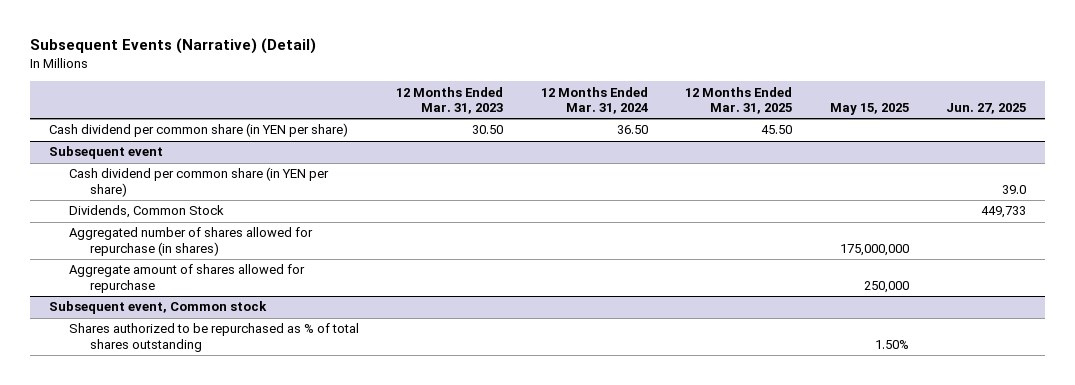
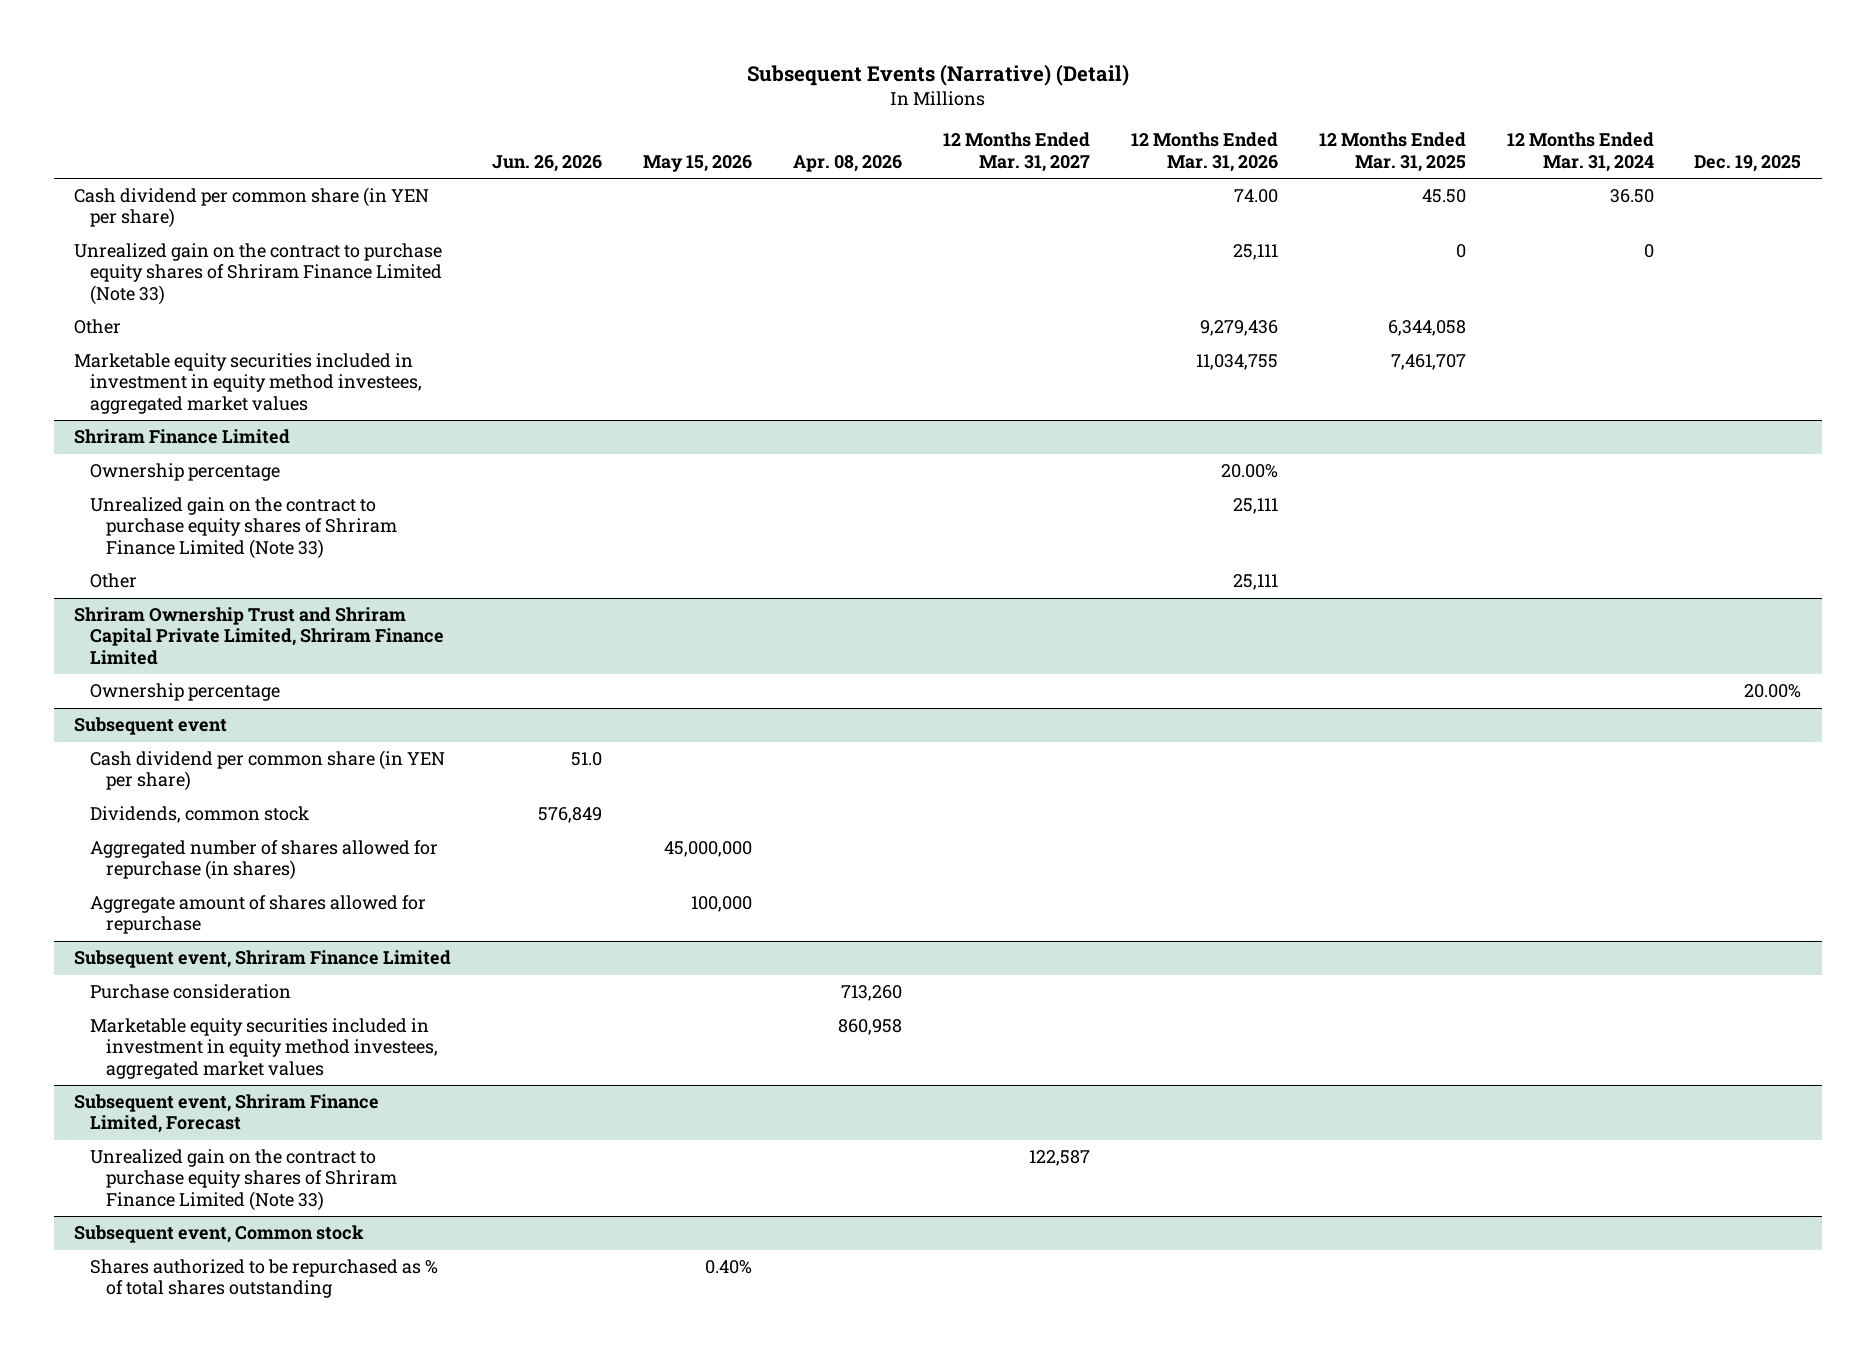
- | 12 Months Ended Mar. 31, 2023 | 12 Months Ended Mar. 31, 2024 | 12 Months Ended Mar. 31, 2025 | May 15, 2025 | Jun. 27, 2025
+ | Jun. 26, 2026 | May 15, 2026 | Apr. 08, 2026 | 12 Months Ended Mar. 31, 2027 | 12 Months Ended Mar. 31, 2026 | 12 Months Ended Mar. 31, 2025 | 12 Months Ended Mar. 31, 2024 | Dec. 19, 2025
+ Unrealized gain on the contract to purchase equity shares of Shriram Finance Limited (Note 33) | | | | | 25,111 | 0 | 0 |
+ Other | | | | | 9,279,436 | 6,344,058 | |
+ Marketable equity securities included in investment in equity method investees, aggregated market values | | | | | 11,034,755 | 7,461,707 | |
+ Shriram Finance Limited
+ Ownership percentage | | | | | 20.00% | | |
+ Unrealized gain on the contract to purchase equity shares of Shriram Finance Limited (Note 33) | | | | | 25,111 | | |
+ Other | | | | | 25,111 | | |
+ Shriram Ownership Trust and Shriram Capital Private Limited, Shriram Finance Limited
+ Ownership percentage | | | | | | | | 20.00%
@ Subsequent event
- Dividends, Common Stock | | | | | 449,733
+ Dividends, common stock | 576,849 | | | | | | |
+ Subsequent event, Shriram Finance Limited
+ Purchase consideration | | | 713,260 | | | | |
+ Marketable equity securities included in investment in equity method investees, aggregated market values | | | 860,958 | | | | |
+ Subsequent event, Shriram Finance Limited, Forecast
+ Unrealized gain on the contract to purchase equity shares of Shriram Finance Limited (Note 33) | | | | 122,587 | | | |

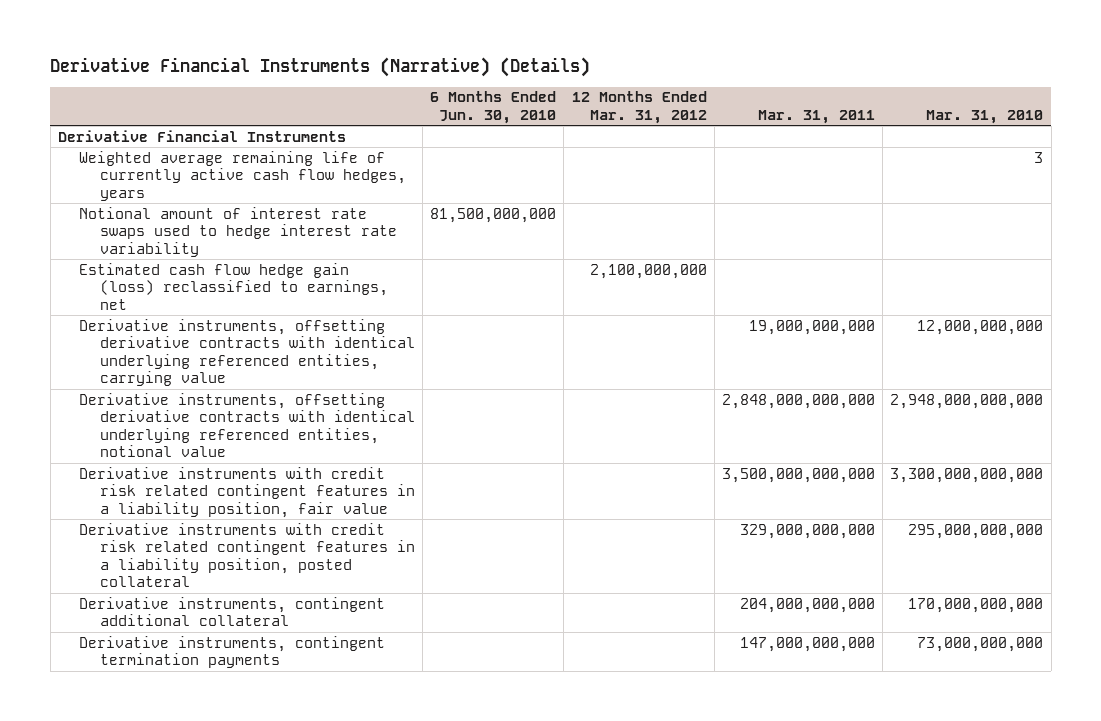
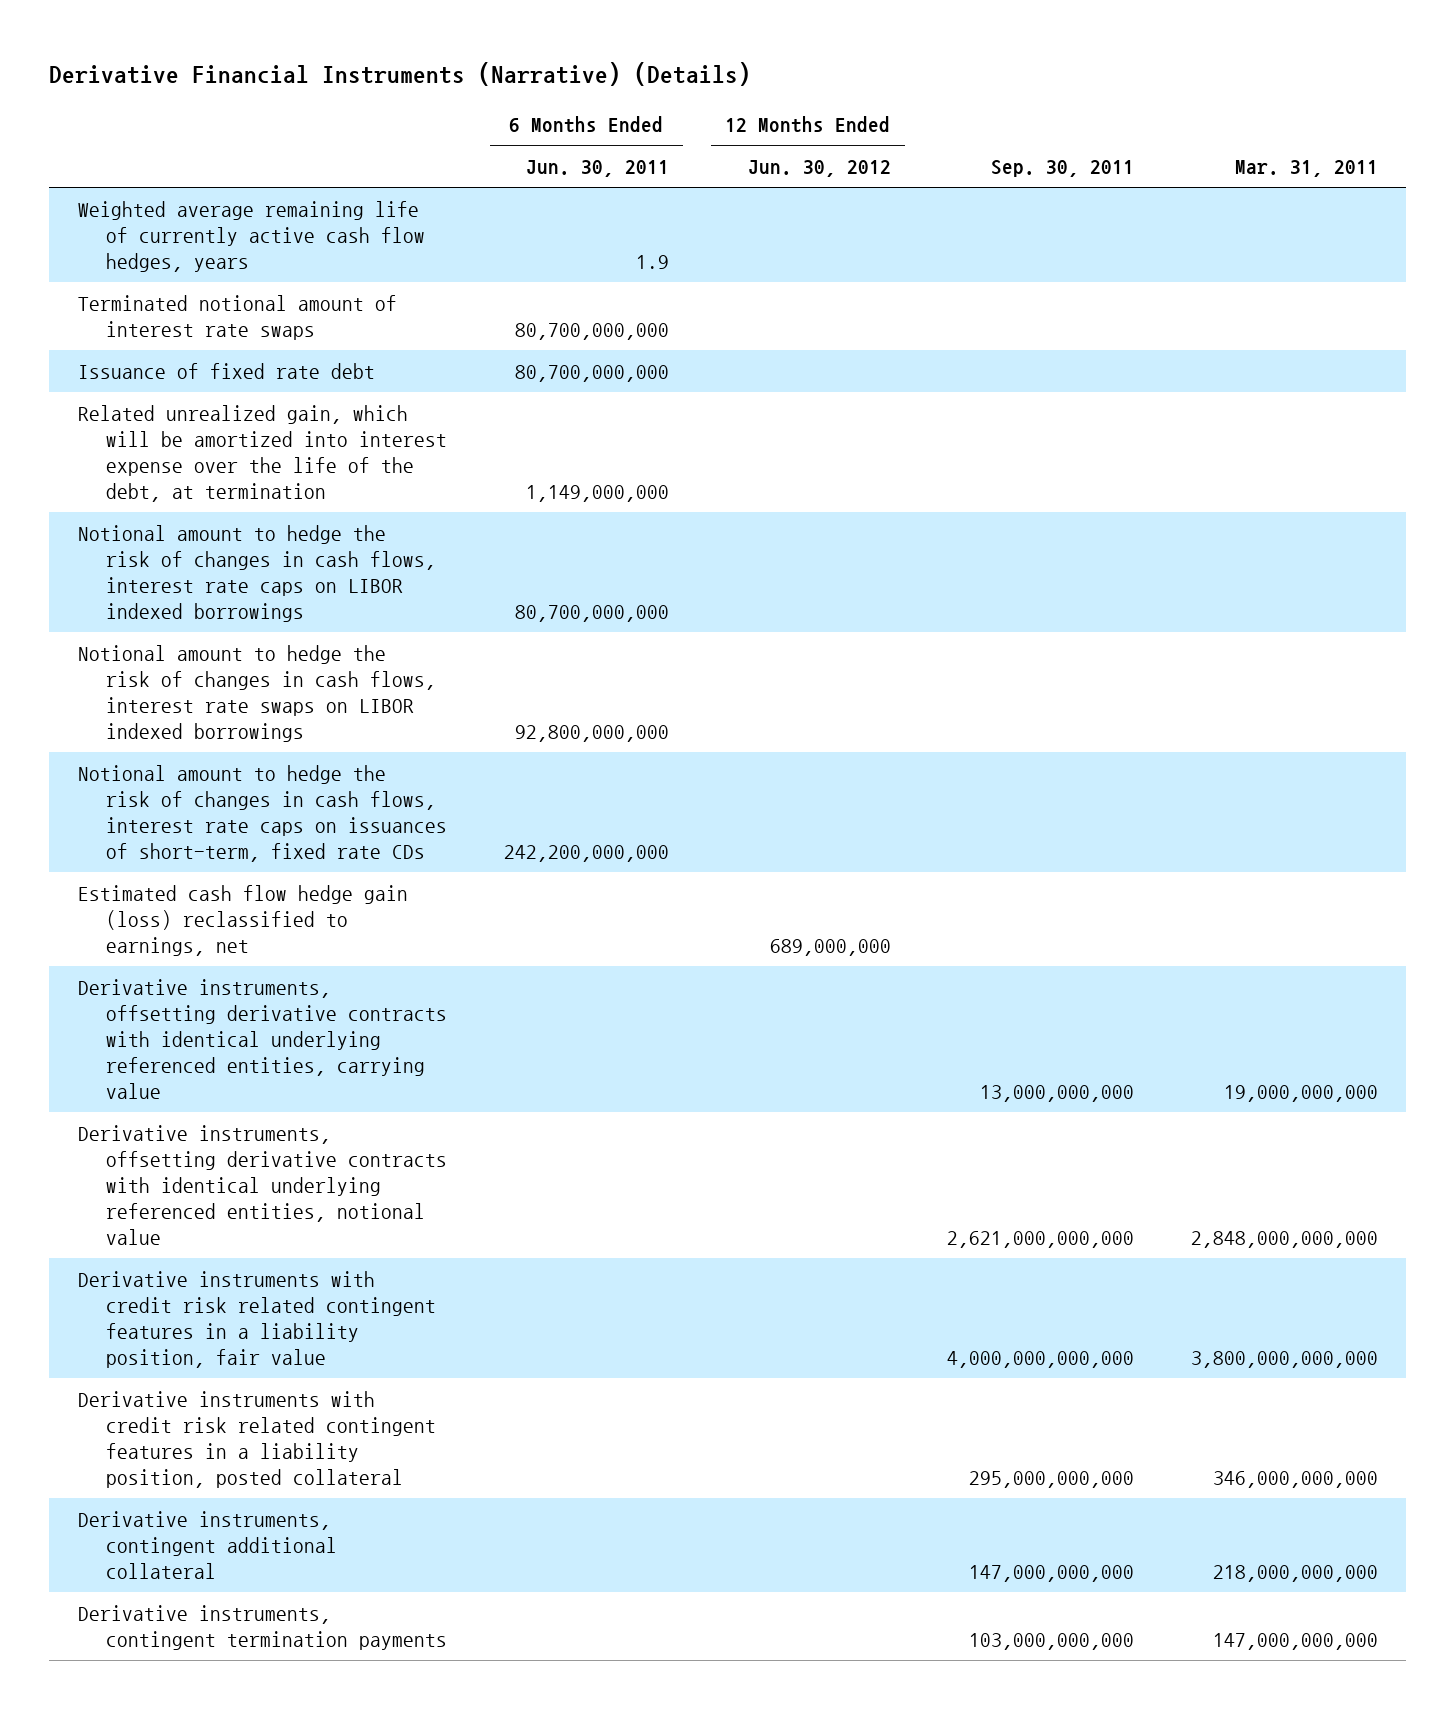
- | 6 Months Ended Jun. 30, 2010 | 12 Months Ended Mar. 31, 2012 | Mar. 31, 2011 | Mar. 31, 2010
+ | 6 Months Ended Jun. 30, 2011 | 12 Months Ended Jun. 30, 2012 | Sep. 30, 2011 | Mar. 31, 2011
- Derivative Financial Instruments
- Notional amount of interest rate swaps used to hedge interest rate variability | 81,500,000,000 | | |
+ Terminated notional amount of interest rate swaps | 80,700,000,000 | | |
+ Issuance of fixed rate debt | 80,700,000,000 | | |
+ Related unrealized gain, which will be amortized into interest expense over the life of the debt, at termination | 1,149,000,000 | | |
+ Notional amount to hedge the risk of changes in cash flows, interest rate caps on LIBOR indexed borrowings | 80,700,000,000 | | |
+ Notional amount to hedge the risk of changes in cash flows, interest rate swaps on LIBOR indexed borrowings | 92,800,000,000 | | |
+ Notional amount to hedge the risk of changes in cash flows, interest rate caps on issuances of short-term, fixed rate CDs | 242,200,000,000 | | |
- Derivative instruments with credit risk related contingent features in a liability position, fair value | | | 3,500,000,000,000 | 3,300,000,000,000
- Derivative instruments with credit risk related contingent features in a liability position, posted collateral | | | 329,000,000,000 | 295,000,000,000
- Derivative instruments, contingent additional collateral | | | 204,000,000,000 | 170,000,000,000
+ Derivative instruments with credit risk related contingent features in a liability position, fair value | | | 4,000,000,000,000 | 3,800,000,000,000
+ Derivative instruments with credit risk related contingent features in a liability position, posted collateral | | | 295,000,000,000 | 346,000,000,000
+ Derivative instruments, contingent additional collateral | | | 147,000,000,000 | 218,000,000,000

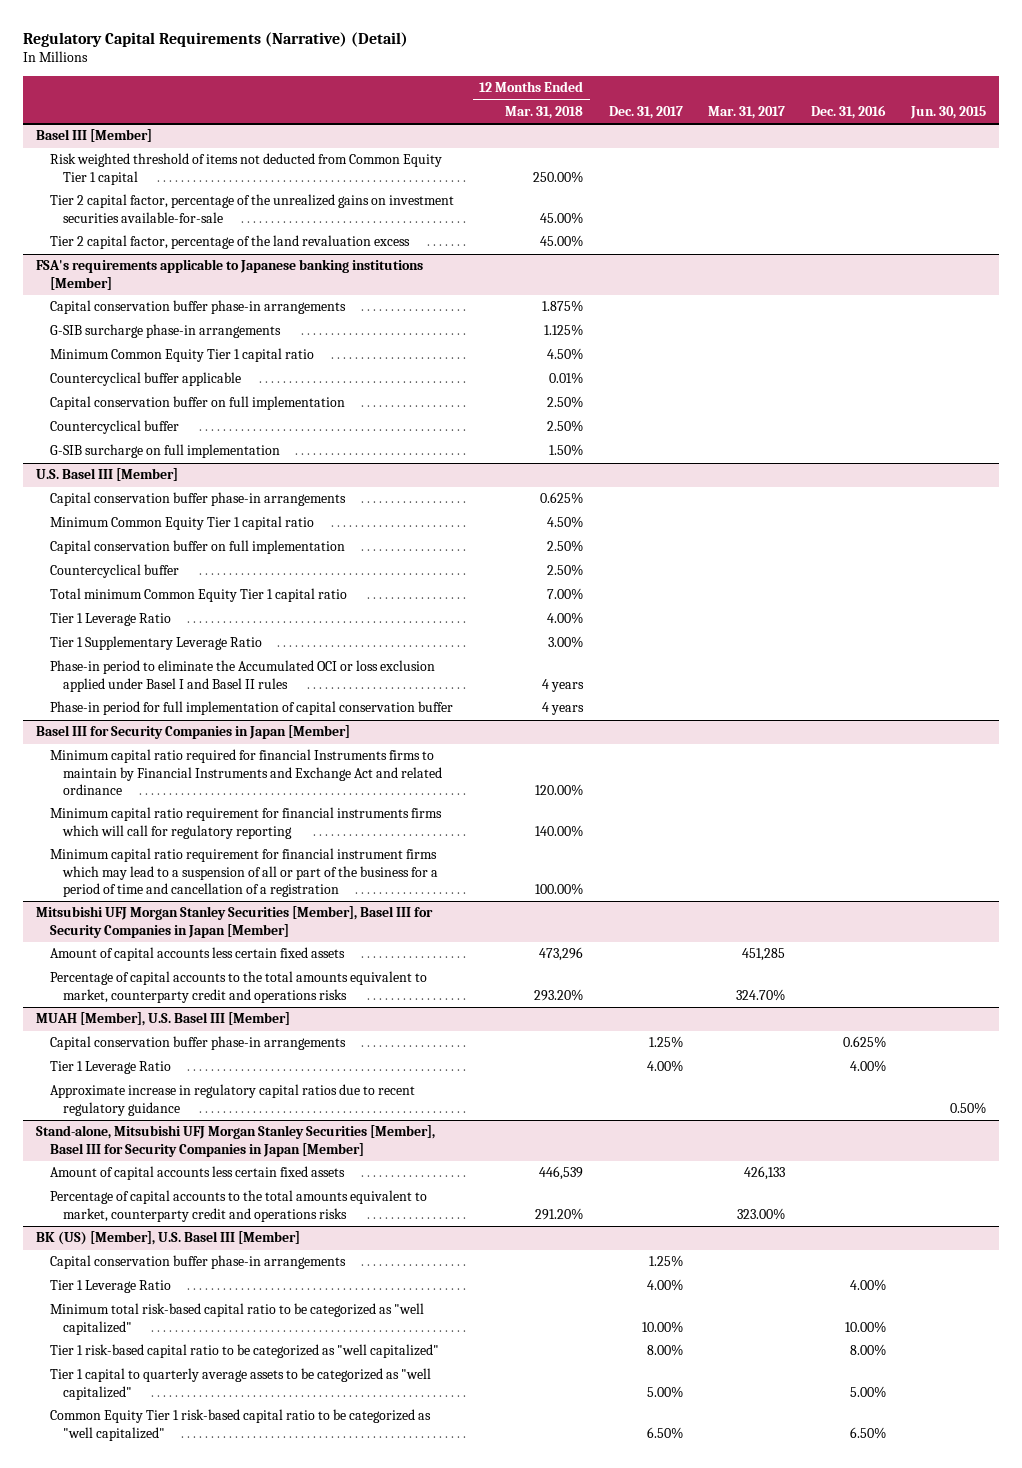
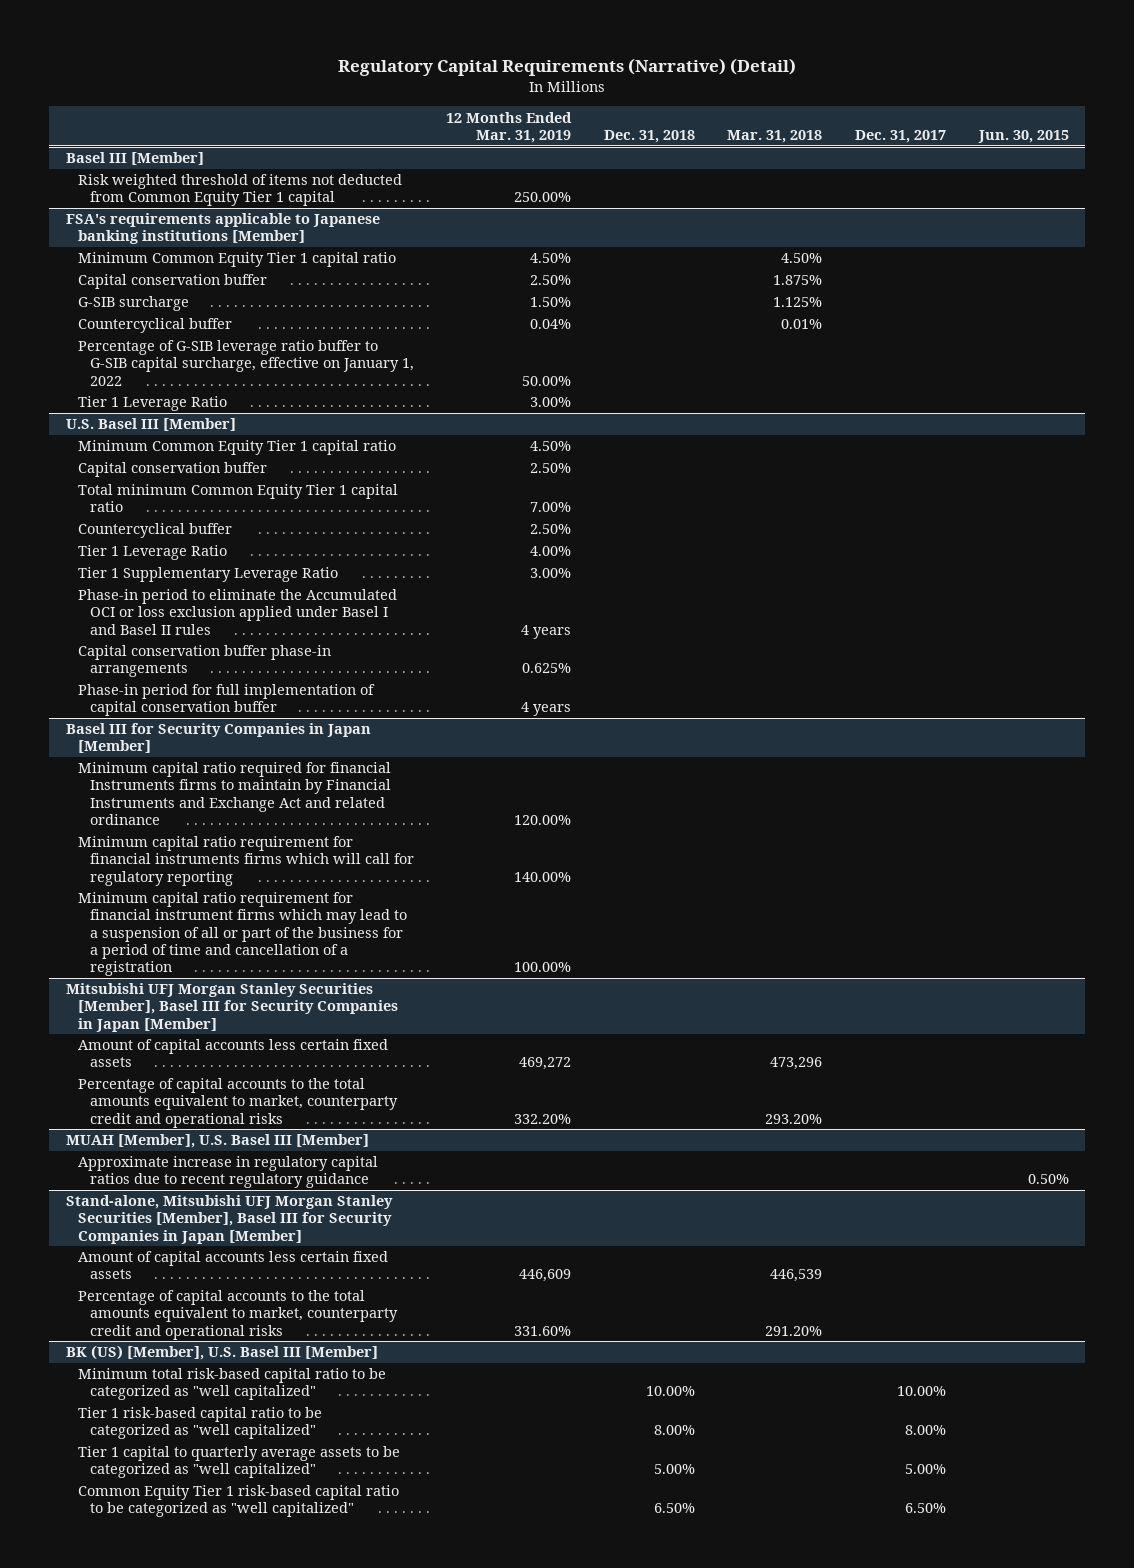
- | 12 Months Ended Mar. 31, 2018 | Dec. 31, 2017 | Mar. 31, 2017 | Dec. 31, 2016 | Jun. 30, 2015
+ | 12 Months Ended Mar. 31, 2019 | Dec. 31, 2018 | Mar. 31, 2018 | Dec. 31, 2017 | Jun. 30, 2015
@ Basel III [Member]
- Tier 2 capital factor, percentage of the unrealized gains on investment securities available-for-sale | 45.00% | | | |
- Tier 2 capital factor, percentage of the land revaluation excess | 45.00% | | | |
@ FSA's requirements applicable to Japanese banking institutions [Member]
- Capital conservation buffer phase-in arrangements | 1.875% | | | |
- G-SIB surcharge phase-in arrangements | 1.125% | | | |
- Countercyclical buffer applicable | 0.01% | | | |
- Capital conservation buffer on full implementation | 2.50% | | | |
+ Capital conservation buffer | 2.50% | | 1.875% | |
+ G-SIB surcharge | 1.50% | | 1.125% | |
- G-SIB surcharge on full implementation | 1.50% | | | |
+ Percentage of G-SIB leverage ratio buffer to G-SIB capital surcharge, effective on January 1, 2022 | 50.00% | | | |
+ Tier 1 Leverage Ratio | 3.00% | | | |
@ U.S. Basel III [Member]
- Capital conservation buffer on full implementation | 2.50% | | | |
+ Capital conservation buffer | 2.50% | | | |
moved down: Countercyclical buffer | 2.50% | | | |
moved down: Capital conservation buffer phase-in arrangements | 0.625% | | | |
@ Mitsubishi UFJ Morgan Stanley Securities [Member], Basel III for Security Companies in Japan [Member]
- Percentage of capital accounts to the total amounts equivalent to market, counterparty credit and operations risks | 293.20% | | 324.70% | |
+ Percentage of capital accounts to the total amounts equivalent to market, counterparty credit and operational risks | 332.20% | | 293.20% | |
@ MUAH [Member], U.S. Basel III [Member]
- Capital conservation buffer phase-in arrangements | | 1.25% | | 0.625% |
- Tier 1 Leverage Ratio | | 4.00% | | 4.00% |
@ Stand-alone, Mitsubishi UFJ Morgan Stanley Securities [Member], Basel III for Security Companies in Japan [Member]
- Percentage of capital accounts to the total amounts equivalent to market, counterparty credit and operations risks | 291.20% | | 323.00% | |
+ Percentage of capital accounts to the total amounts equivalent to market, counterparty credit and operational risks | 331.60% | | 291.20% | |
@ BK (US) [Member], U.S. Basel III [Member]
- Capital conservation buffer phase-in arrangements | | 1.25% | | |
- Tier 1 Leverage Ratio | | 4.00% | | 4.00% |

